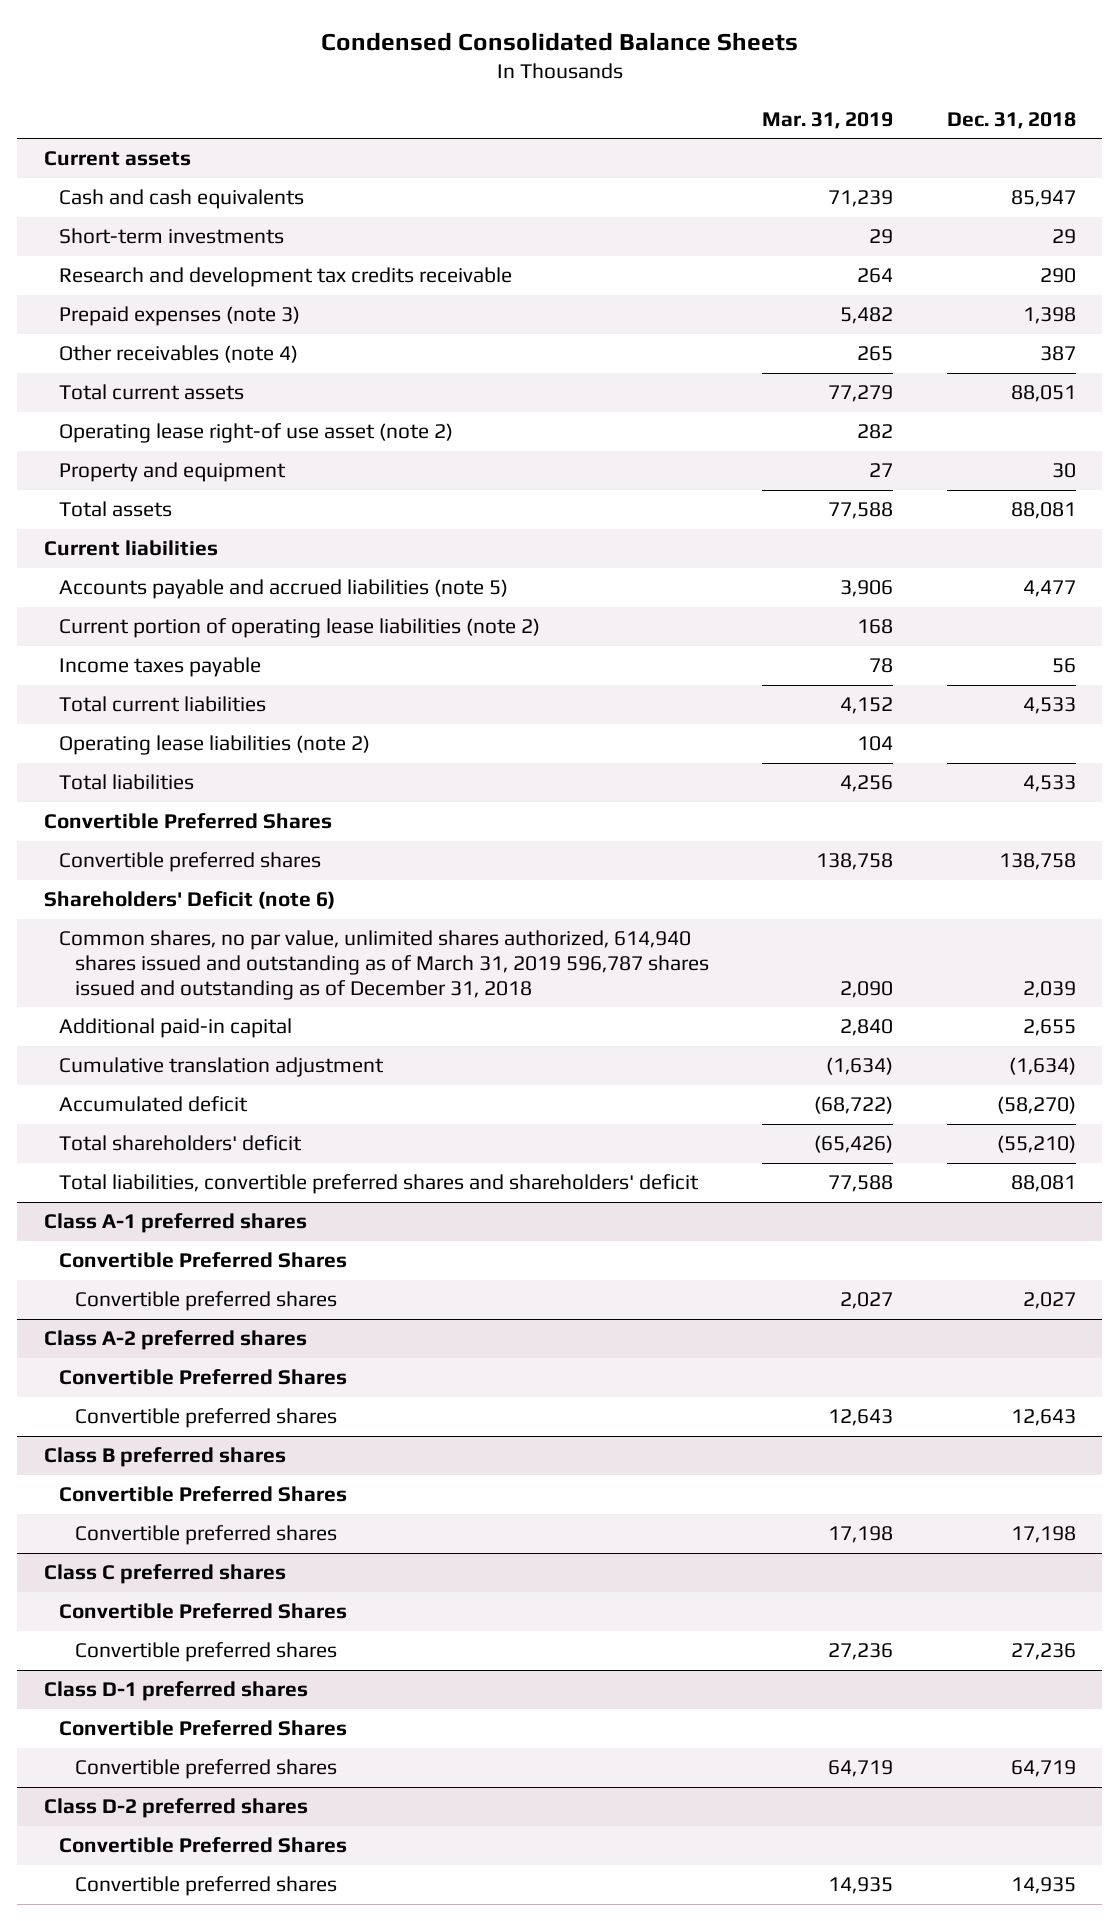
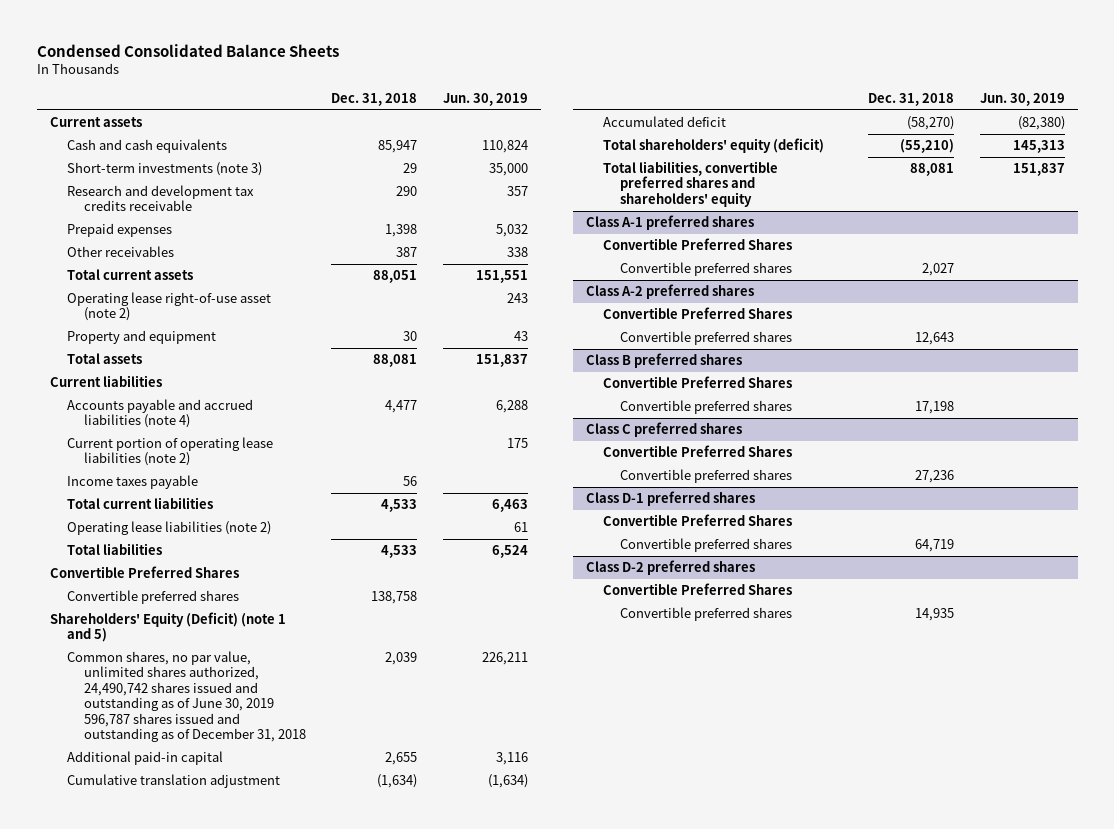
- | Mar. 31, 2019 | Dec. 31, 2018
+ | Dec. 31, 2018 | Jun. 30, 2019
- Short-term investments | 29 | 29
+ Short-term investments (note 3) | 29 | 35,000
- Prepaid expenses (note 3) | 5,482 | 1,398
- Other receivables (note 4) | 265 | 387
+ Prepaid expenses | 1,398 | 5,032
+ Other receivables | 387 | 338
- Operating lease right-of use asset (note 2) | 282 |
+ Operating lease right-of-use asset (note 2) | | 243
- Accounts payable and accrued liabilities (note 5) | 3,906 | 4,477
+ Accounts payable and accrued liabilities (note 4) | 4,477 | 6,288
- Shareholders' Deficit (note 6)
- Common shares, no par value, unlimited shares authorized, 614,940 shares issued and outstanding as of March 31, 2019 596,787 shares issued and outstanding as of December 31, 2018 | 2,090 | 2,039
+ Shareholders' Equity (Deficit) (note 1 and 5)
+ Common shares, no par value, unlimited shares authorized, 24,490,742 shares issued and outstanding as of June 30, 2019 596,787 shares issued and outstanding as of December 31, 2018 | 2,039 | 226,211
- Total shareholders' deficit | (65,426) | (55,210)
- Total liabilities, convertible preferred shares and shareholders' deficit | 77,588 | 88,081
+ Total shareholders' equity (deficit) | (55,210) | 145,313
+ Total liabilities, convertible preferred shares and shareholders' equity | 88,081 | 151,837

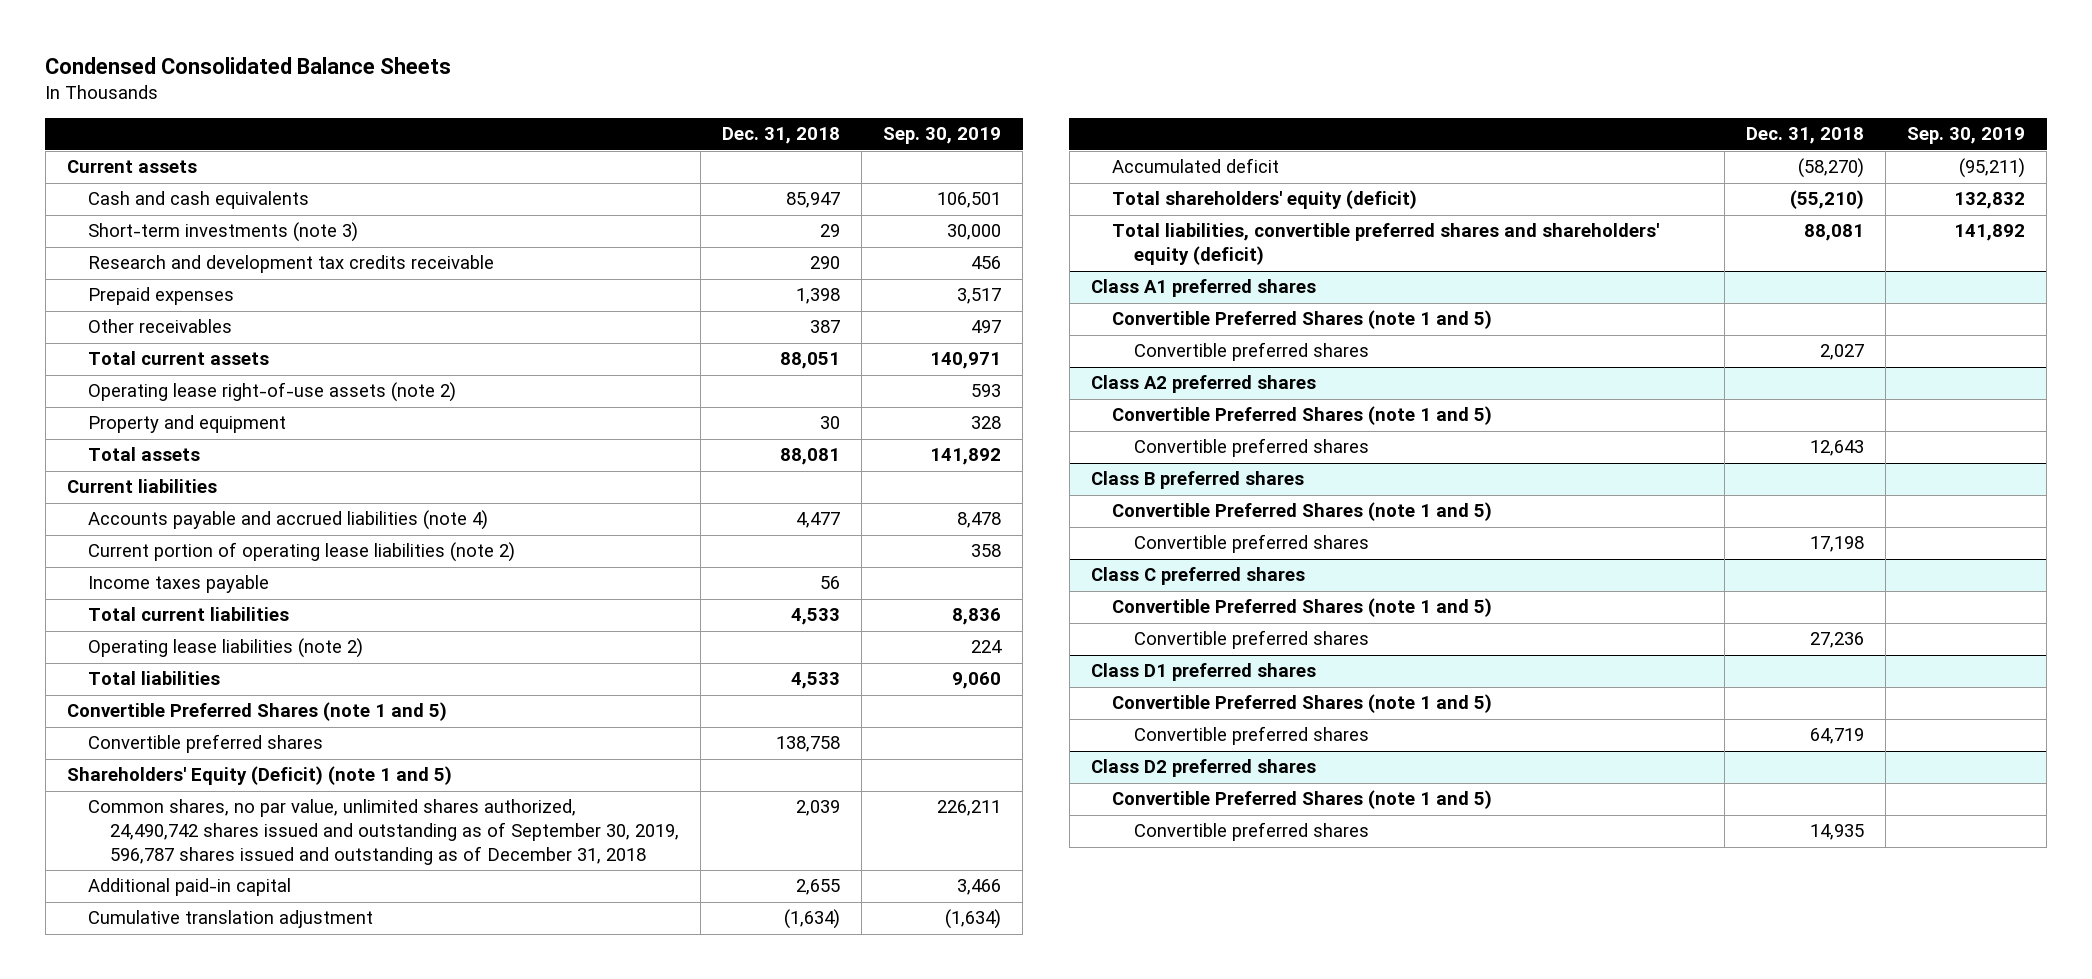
- | Dec. 31, 2018 | Jun. 30, 2019
+ | Dec. 31, 2018 | Sep. 30, 2019
- Operating lease right-of-use asset (note 2) | | 243
+ Operating lease right-of-use assets (note 2) | | 593
- Convertible Preferred Shares
+ Convertible Preferred Shares (note 1 and 5)
- Common shares, no par value, unlimited shares authorized, 24,490,742 shares issued and outstanding as of June 30, 2019 596,787 shares issued and outstanding as of December 31, 2018 | 2,039 | 226,211
+ Common shares, no par value, unlimited shares authorized, 24,490,742 shares issued and outstanding as of September 30, 2019, 596,787 shares issued and outstanding as of December 31, 2018 | 2,039 | 226,211
- Total liabilities, convertible preferred shares and shareholders' equity | 88,081 | 151,837
- Class A-1 preferred shares
- Convertible Preferred Shares
+ Total liabilities, convertible preferred shares and shareholders' equity (deficit) | 88,081 | 141,892
+ Class A1 preferred shares
+ Convertible Preferred Shares (note 1 and 5)
- Class A-2 preferred shares
- Convertible Preferred Shares
+ Class A2 preferred shares
+ Convertible Preferred Shares (note 1 and 5)
@ Class B preferred shares
- Convertible Preferred Shares
+ Convertible Preferred Shares (note 1 and 5)
@ Class C preferred shares
- Convertible Preferred Shares
+ Convertible Preferred Shares (note 1 and 5)
- Class D-1 preferred shares
- Convertible Preferred Shares
+ Class D1 preferred shares
+ Convertible Preferred Shares (note 1 and 5)
- Class D-2 preferred shares
- Convertible Preferred Shares
+ Class D2 preferred shares
+ Convertible Preferred Shares (note 1 and 5)

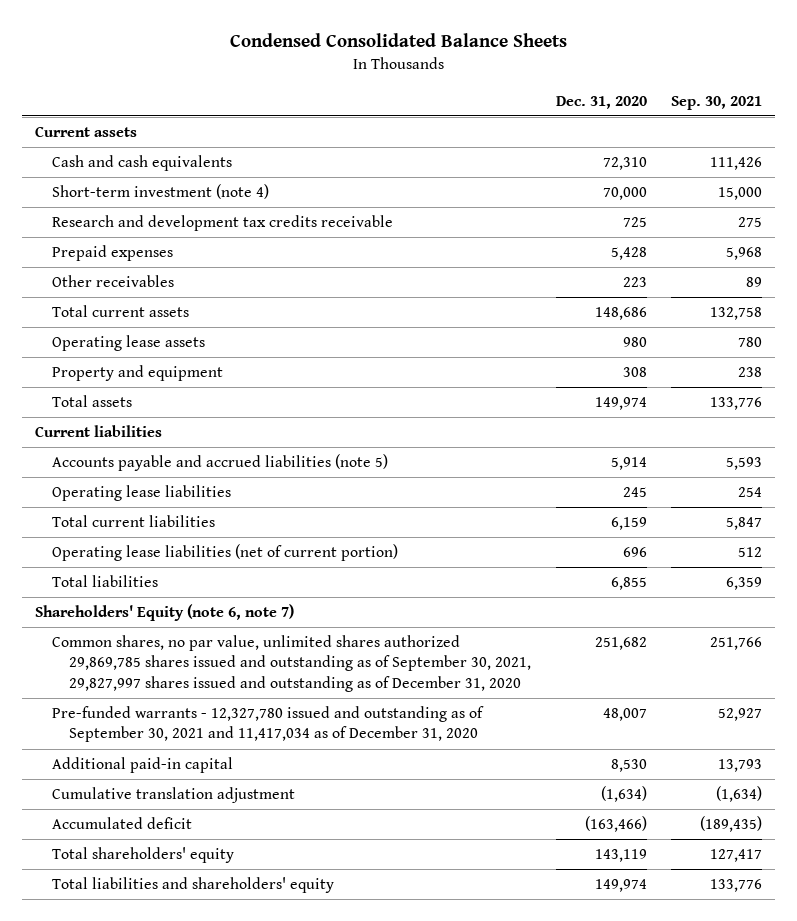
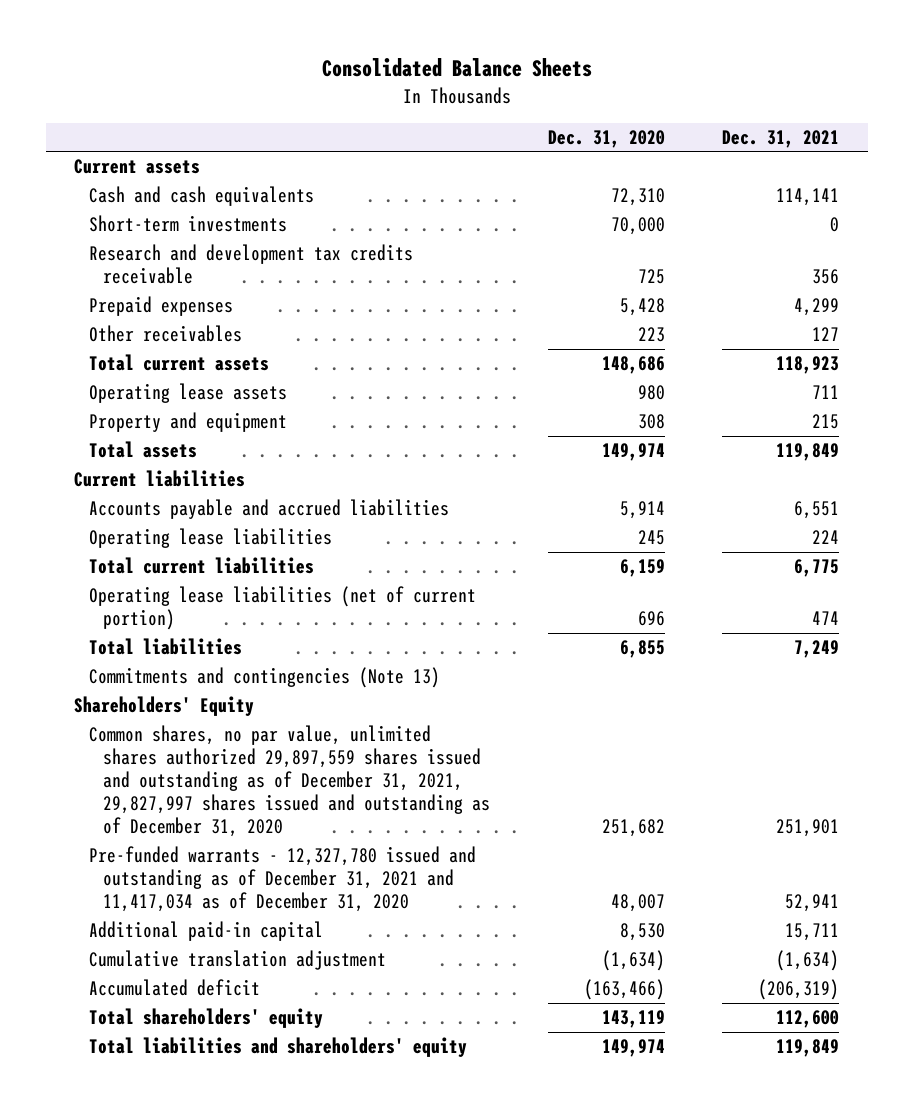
- Condensed Consolidated Balance Sheets
+ Consolidated Balance Sheets
- | Dec. 31, 2020 | Sep. 30, 2021
+ | Dec. 31, 2020 | Dec. 31, 2021
- Short-term investment (note 4) | 70,000 | 15,000
+ Short-term investments | 70,000 | 0
- Accounts payable and accrued liabilities (note 5) | 5,914 | 5,593
+ Accounts payable and accrued liabilities | 5,914 | 6,551
- Shareholders' Equity (note 6, note 7)
- Common shares, no par value, unlimited shares authorized 29,869,785 shares issued and outstanding as of September 30, 2021, 29,827,997 shares issued and outstanding as of December 31, 2020 | 251,682 | 251,766
- Pre-funded warrants - 12,327,780 issued and outstanding as of September 30, 2021 and 11,417,034 as of December 31, 2020 | 48,007 | 52,927
+ Commitments and contingencies (Note 13)
+ Shareholders' Equity
+ Common shares, no par value, unlimited shares authorized 29,897,559 shares issued and outstanding as of December 31, 2021, 29,827,997 shares issued and outstanding as of December 31, 2020 | 251,682 | 251,901
+ Pre-funded warrants - 12,327,780 issued and outstanding as of December 31, 2021 and 11,417,034 as of December 31, 2020 | 48,007 | 52,941

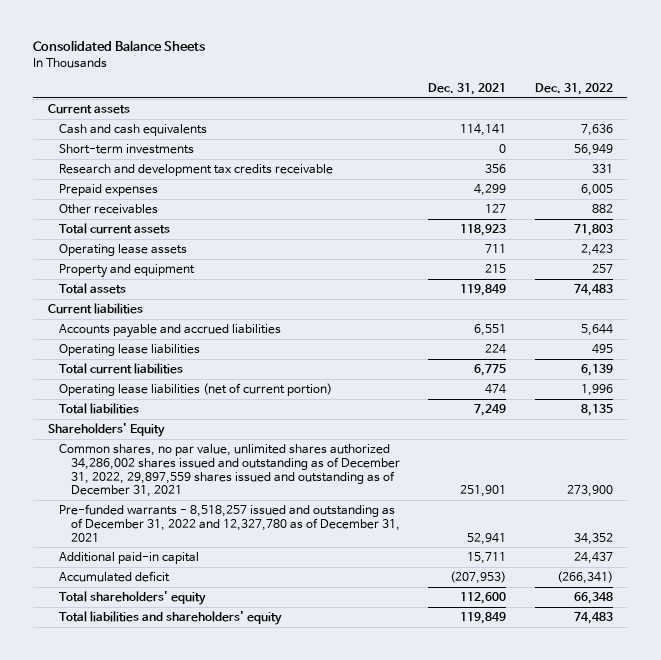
- | Dec. 31, 2020 | Dec. 31, 2021
+ | Dec. 31, 2021 | Dec. 31, 2022
- Commitments and contingencies (Note 13)
- Common shares, no par value, unlimited shares authorized 29,897,559 shares issued and outstanding as of December 31, 2021, 29,827,997 shares issued and outstanding as of December 31, 2020 | 251,682 | 251,901
- Pre-funded warrants - 12,327,780 issued and outstanding as of December 31, 2021 and 11,417,034 as of December 31, 2020 | 48,007 | 52,941
+ Common shares, no par value, unlimited shares authorized 34,286,002 shares issued and outstanding as of December 31, 2022, 29,897,559 shares issued and outstanding as of December 31, 2021 | 251,901 | 273,900
+ Pre-funded warrants - 8,518,257 issued and outstanding as of December 31, 2022 and 12,327,780 as of December 31, 2021 | 52,941 | 34,352
- Cumulative translation adjustment | (1,634) | (1,634)
- Accumulated deficit | (163,466) | (206,319)
+ Accumulated deficit | (207,953) | (266,341)

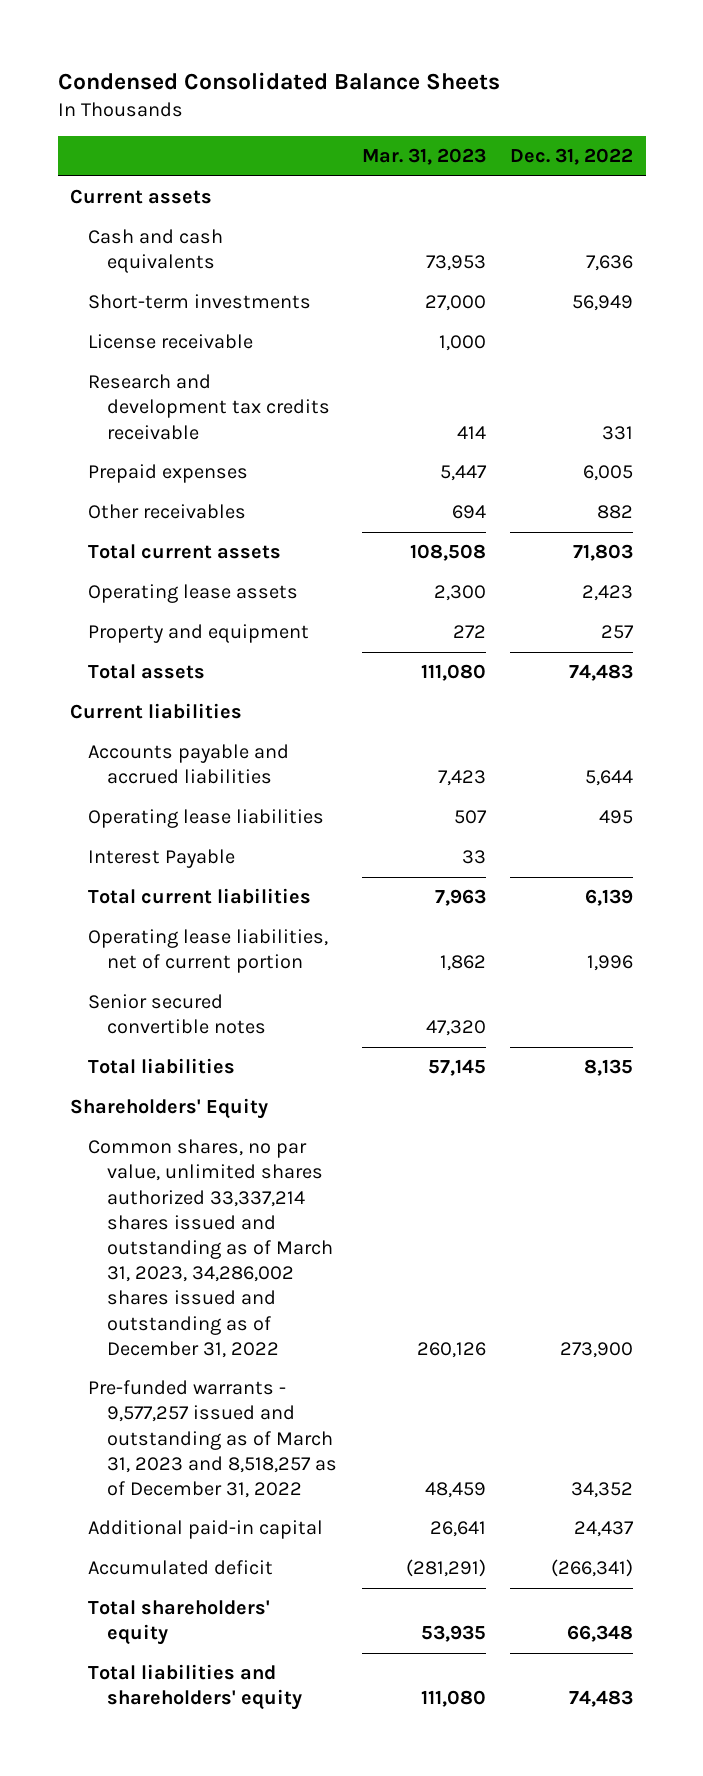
- Consolidated Balance Sheets
+ Condensed Consolidated Balance Sheets
- | Dec. 31, 2021 | Dec. 31, 2022
+ | Mar. 31, 2023 | Dec. 31, 2022
+ License receivable | 1,000 |
+ Interest Payable | 33 |
- Operating lease liabilities (net of current portion) | 474 | 1,996
+ Operating lease liabilities, net of current portion | 1,862 | 1,996
+ Senior secured convertible notes | 47,320 |
- Common shares, no par value, unlimited shares authorized 34,286,002 shares issued and outstanding as of December 31, 2022, 29,897,559 shares issued and outstanding as of December 31, 2021 | 251,901 | 273,900
- Pre-funded warrants - 8,518,257 issued and outstanding as of December 31, 2022 and 12,327,780 as of December 31, 2021 | 52,941 | 34,352
+ Common shares, no par value, unlimited shares authorized 33,337,214 shares issued and outstanding as of March 31, 2023, 34,286,002 shares issued and outstanding as of December 31, 2022 | 260,126 | 273,900
+ Pre-funded warrants - 9,577,257 issued and outstanding as of March 31, 2023 and 8,518,257 as of December 31, 2022 | 48,459 | 34,352

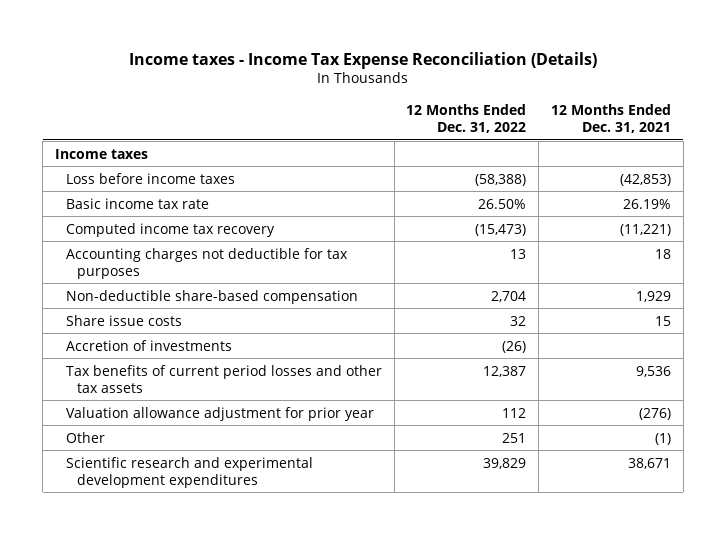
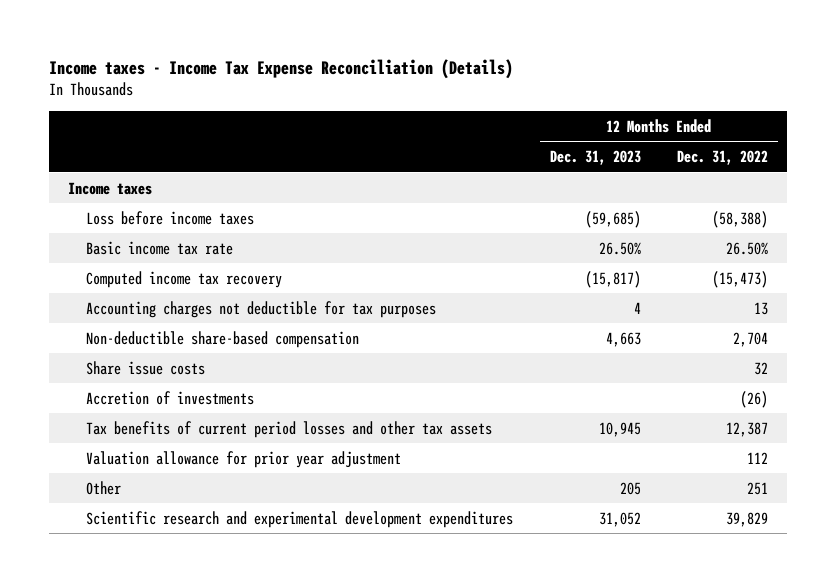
- | 12 Months Ended Dec. 31, 2022 | 12 Months Ended Dec. 31, 2021
+ | 12 Months Ended Dec. 31, 2023 | 12 Months Ended Dec. 31, 2022
- Valuation allowance adjustment for prior year | 112 | (276)
+ Valuation allowance for prior year adjustment | | 112

